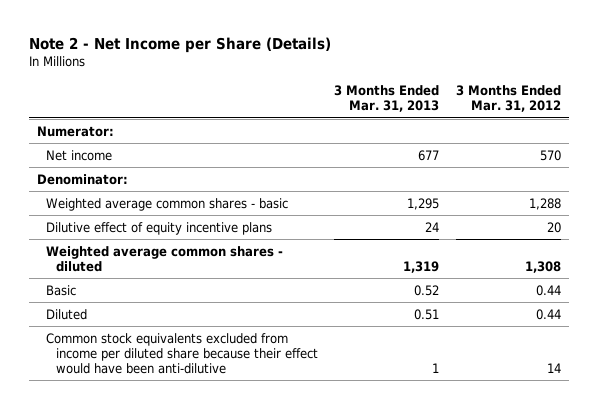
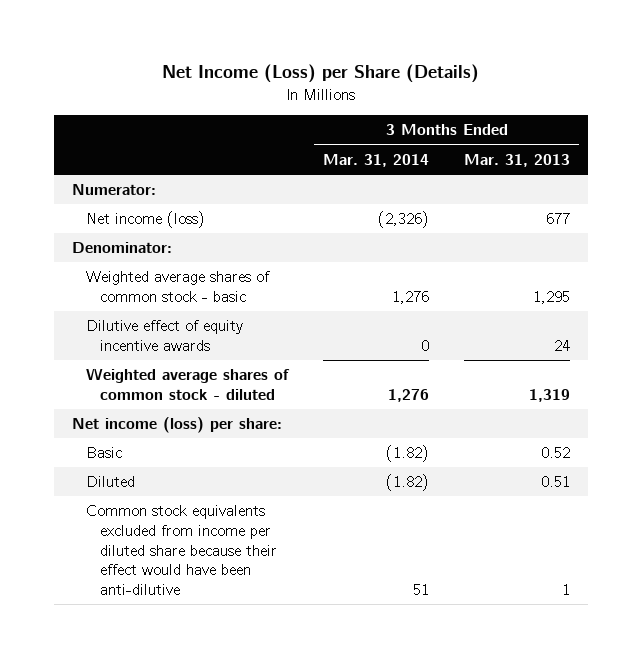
- Note 2 - Net Income per Share (Details)
+ Net Income (Loss) per Share (Details)
- | 3 Months Ended Mar. 31, 2013 | 3 Months Ended Mar. 31, 2012
+ | 3 Months Ended Mar. 31, 2014 | 3 Months Ended Mar. 31, 2013
- Net income | 677 | 570
+ Net income (loss) | (2,326) | 677
- Weighted average common shares - basic | 1,295 | 1,288
- Dilutive effect of equity incentive plans | 24 | 20
- Weighted average common shares - diluted | 1,319 | 1,308
+ Weighted average shares of common stock - basic | 1,276 | 1,295
+ Dilutive effect of equity incentive awards | 0 | 24
+ Weighted average shares of common stock - diluted | 1,276 | 1,319
+ Net income (loss) per share:

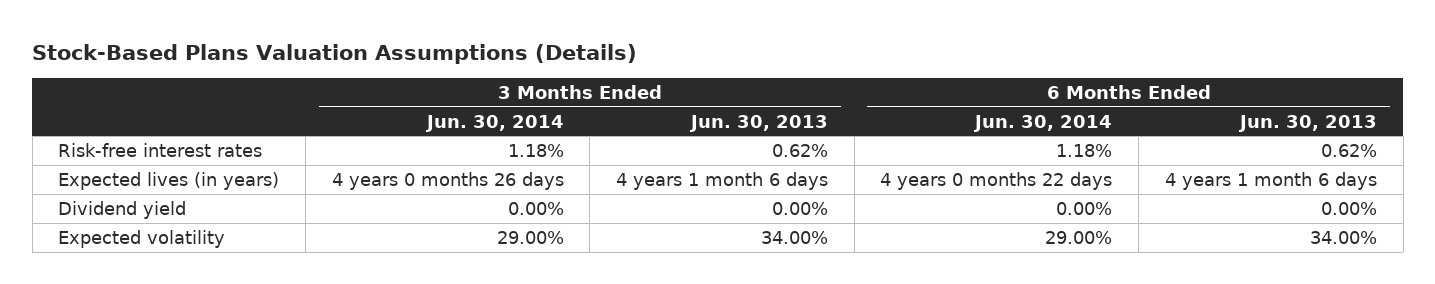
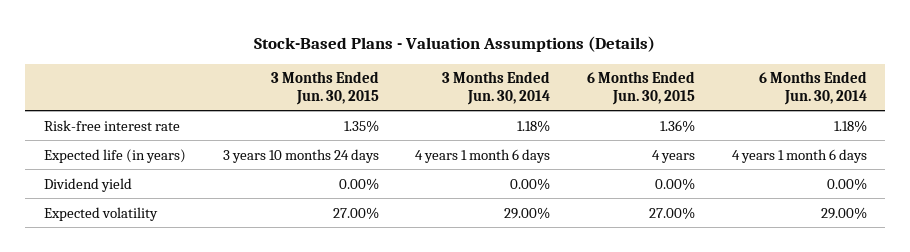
- Stock-Based Plans Valuation Assumptions (Details)
+ Stock-Based Plans - Valuation Assumptions (Details)
- | 3 Months Ended Jun. 30, 2014 | 3 Months Ended Jun. 30, 2013 | 6 Months Ended Jun. 30, 2014 | 6 Months Ended Jun. 30, 2013
+ | 3 Months Ended Jun. 30, 2015 | 3 Months Ended Jun. 30, 2014 | 6 Months Ended Jun. 30, 2015 | 6 Months Ended Jun. 30, 2014
- Risk-free interest rates | 1.18% | 0.62% | 1.18% | 0.62%
- Expected lives (in years) | 4 years 0 months 26 days | 4 years 1 month 6 days | 4 years 0 months 22 days | 4 years 1 month 6 days
+ Risk-free interest rate | 1.35% | 1.18% | 1.36% | 1.18%
+ Expected life (in years) | 3 years 10 months 24 days | 4 years 1 month 6 days | 4 years | 4 years 1 month 6 days

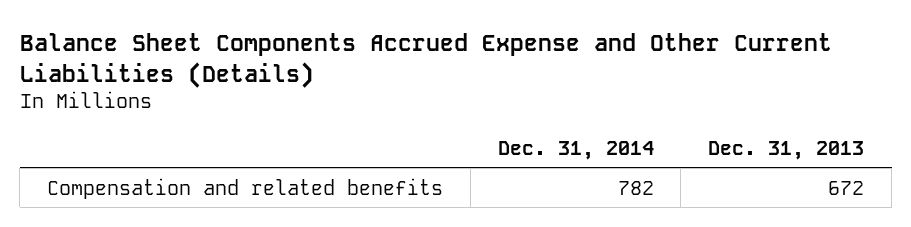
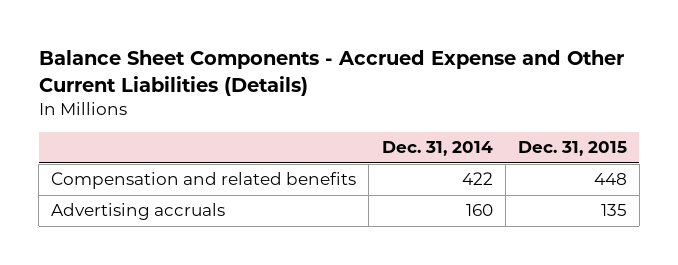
- Balance Sheet Components Accrued Expense and Other Current Liabilities (Details)
+ Balance Sheet Components - Accrued Expense and Other Current Liabilities (Details)
- | Dec. 31, 2014 | Dec. 31, 2013
+ | Dec. 31, 2014 | Dec. 31, 2015
- Compensation and related benefits | 782 | 672
+ Compensation and related benefits | 422 | 448
+ Advertising accruals | 160 | 135

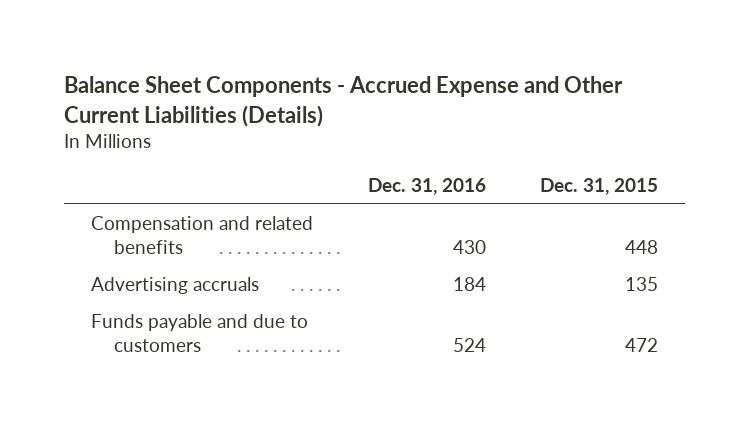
- | Dec. 31, 2014 | Dec. 31, 2015
+ | Dec. 31, 2016 | Dec. 31, 2015
+ Funds payable and due to customers | 524 | 472

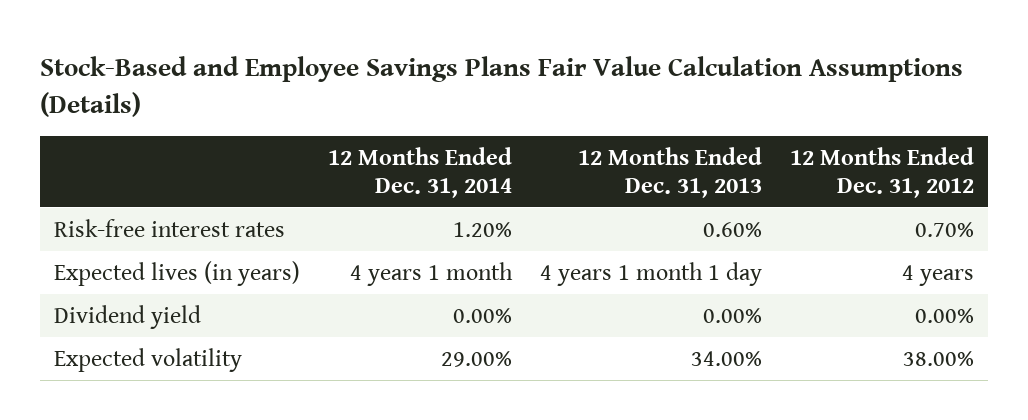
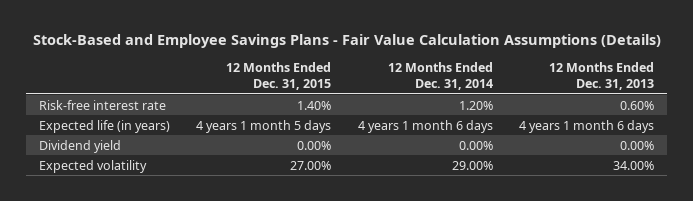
- Stock-Based and Employee Savings Plans Fair Value Calculation Assumptions (Details)
+ Stock-Based and Employee Savings Plans - Fair Value Calculation Assumptions (Details)
- | 12 Months Ended Dec. 31, 2014 | 12 Months Ended Dec. 31, 2013 | 12 Months Ended Dec. 31, 2012
+ | 12 Months Ended Dec. 31, 2015 | 12 Months Ended Dec. 31, 2014 | 12 Months Ended Dec. 31, 2013
- Risk-free interest rates | 1.20% | 0.60% | 0.70%
- Expected lives (in years) | 4 years 1 month | 4 years 1 month 1 day | 4 years
+ Risk-free interest rate | 1.40% | 1.20% | 0.60%
+ Expected life (in years) | 4 years 1 month 5 days | 4 years 1 month 6 days | 4 years 1 month 6 days

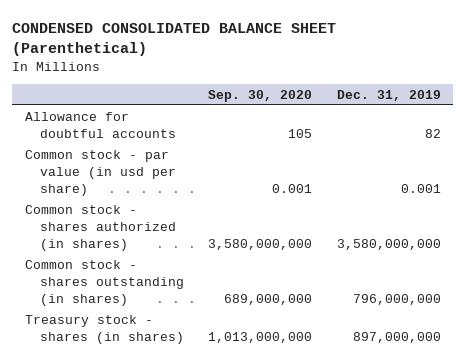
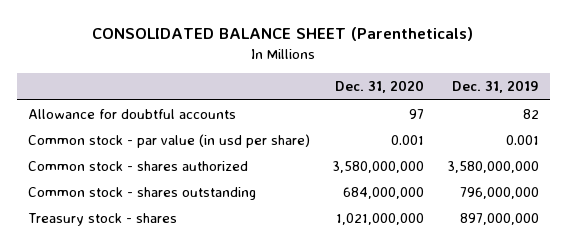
- CONDENSED CONSOLIDATED BALANCE SHEET (Parenthetical)
+ CONSOLIDATED BALANCE SHEET (Parentheticals)
- | Sep. 30, 2020 | Dec. 31, 2019
+ | Dec. 31, 2020 | Dec. 31, 2019
- Common stock - shares authorized (in shares) | 3,580,000,000 | 3,580,000,000
- Common stock - shares outstanding (in shares) | 689,000,000 | 796,000,000
- Treasury stock - shares (in shares) | 1,013,000,000 | 897,000,000
+ Common stock - shares authorized | 3,580,000,000 | 3,580,000,000
+ Common stock - shares outstanding | 684,000,000 | 796,000,000
+ Treasury stock - shares | 1,021,000,000 | 897,000,000

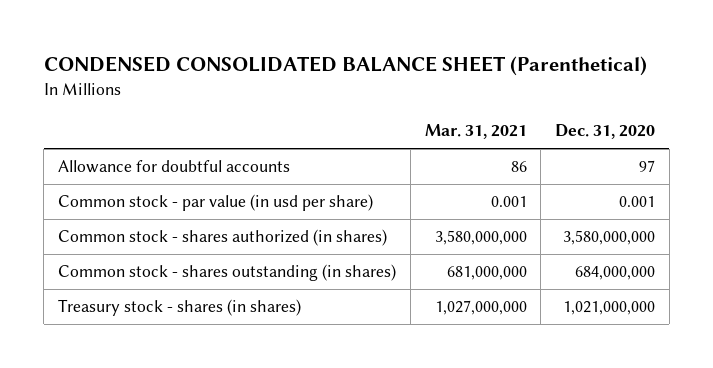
- CONSOLIDATED BALANCE SHEET (Parentheticals)
+ CONDENSED CONSOLIDATED BALANCE SHEET (Parenthetical)
- | Dec. 31, 2020 | Dec. 31, 2019
+ | Mar. 31, 2021 | Dec. 31, 2020
- Common stock - shares authorized | 3,580,000,000 | 3,580,000,000
- Common stock - shares outstanding | 684,000,000 | 796,000,000
- Treasury stock - shares | 1,021,000,000 | 897,000,000
+ Common stock - shares authorized (in shares) | 3,580,000,000 | 3,580,000,000
+ Common stock - shares outstanding (in shares) | 681,000,000 | 684,000,000
+ Treasury stock - shares (in shares) | 1,027,000,000 | 1,021,000,000

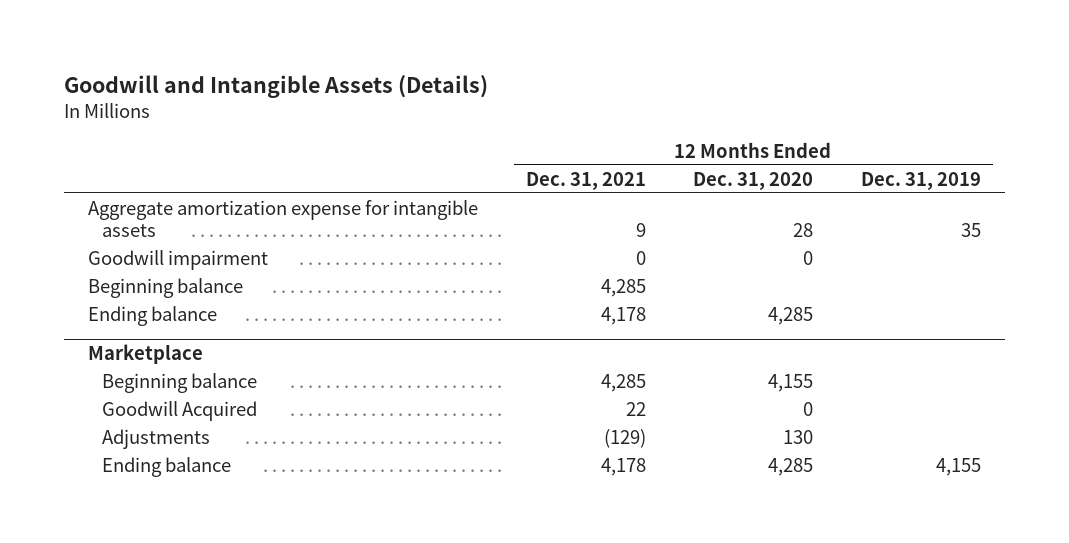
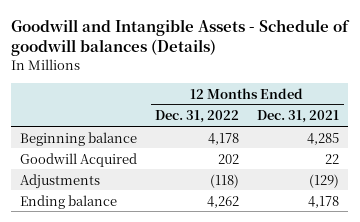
- Goodwill and Intangible Assets (Details)
+ Goodwill and Intangible Assets - Schedule of goodwill balances (Details)
- | 12 Months Ended Dec. 31, 2021 | 12 Months Ended Dec. 31, 2020 | 12 Months Ended Dec. 31, 2019
+ | 12 Months Ended Dec. 31, 2022 | 12 Months Ended Dec. 31, 2021
- Aggregate amortization expense for intangible assets | 9 | 28 | 35
- Goodwill impairment | 0 | 0 |
- Ending balance | 4,178 | 4,285 |
- Marketplace
- Beginning balance | 4,285 | 4,155 |

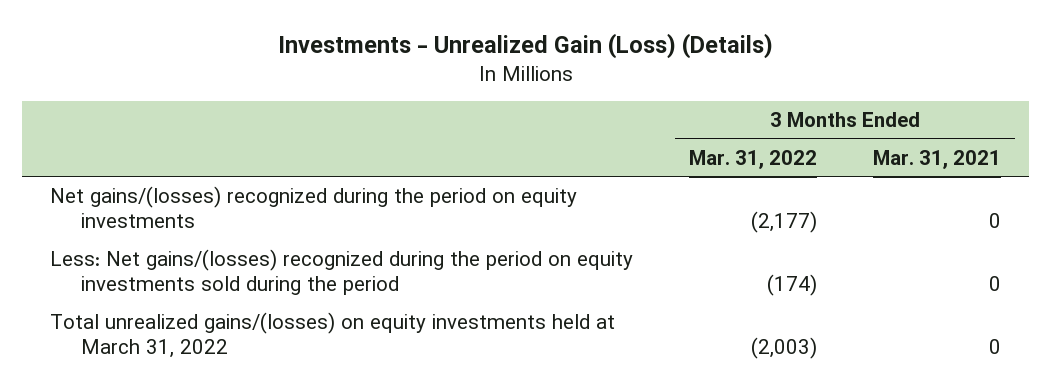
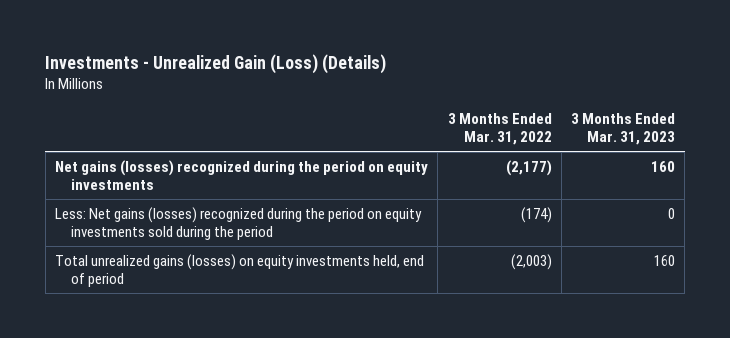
- | 3 Months Ended Mar. 31, 2022 | 3 Months Ended Mar. 31, 2021
+ | 3 Months Ended Mar. 31, 2022 | 3 Months Ended Mar. 31, 2023
- Net gains/(losses) recognized during the period on equity investments | (2,177) | 0
- Less: Net gains/(losses) recognized during the period on equity investments sold during the period | (174) | 0
- Total unrealized gains/(losses) on equity investments held at March 31, 2022 | (2,003) | 0
+ Net gains (losses) recognized during the period on equity investments | (2,177) | 160
+ Less: Net gains (losses) recognized during the period on equity investments sold during the period | (174) | 0
+ Total unrealized gains (losses) on equity investments held, end of period | (2,003) | 160

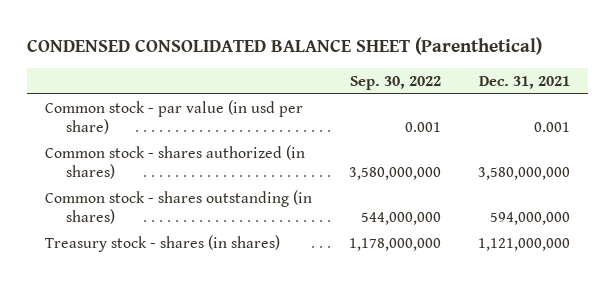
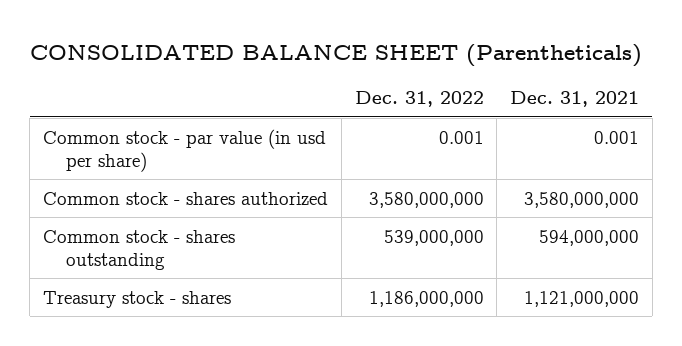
- CONDENSED CONSOLIDATED BALANCE SHEET (Parenthetical)
+ CONSOLIDATED BALANCE SHEET (Parentheticals)
- | Sep. 30, 2022 | Dec. 31, 2021
+ | Dec. 31, 2022 | Dec. 31, 2021
- Common stock - shares authorized (in shares) | 3,580,000,000 | 3,580,000,000
- Common stock - shares outstanding (in shares) | 544,000,000 | 594,000,000
- Treasury stock - shares (in shares) | 1,178,000,000 | 1,121,000,000
+ Common stock - shares authorized | 3,580,000,000 | 3,580,000,000
+ Common stock - shares outstanding | 539,000,000 | 594,000,000
+ Treasury stock - shares | 1,186,000,000 | 1,121,000,000

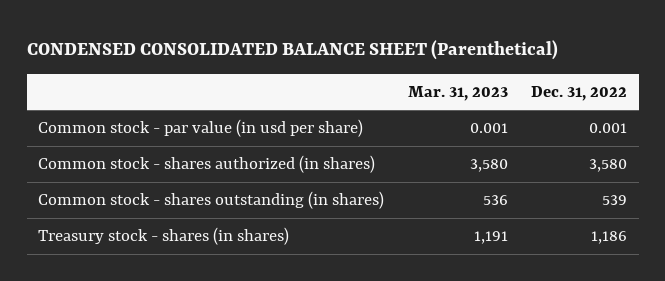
- CONSOLIDATED BALANCE SHEET (Parentheticals)
+ CONDENSED CONSOLIDATED BALANCE SHEET (Parenthetical)
- | Dec. 31, 2022 | Dec. 31, 2021
+ | Mar. 31, 2023 | Dec. 31, 2022
- Common stock - shares authorized | 3,580,000,000 | 3,580,000,000
- Common stock - shares outstanding | 539,000,000 | 594,000,000
- Treasury stock - shares | 1,186,000,000 | 1,121,000,000
+ Common stock - shares authorized (in shares) | 3,580 | 3,580
+ Common stock - shares outstanding (in shares) | 536 | 539
+ Treasury stock - shares (in shares) | 1,191 | 1,186

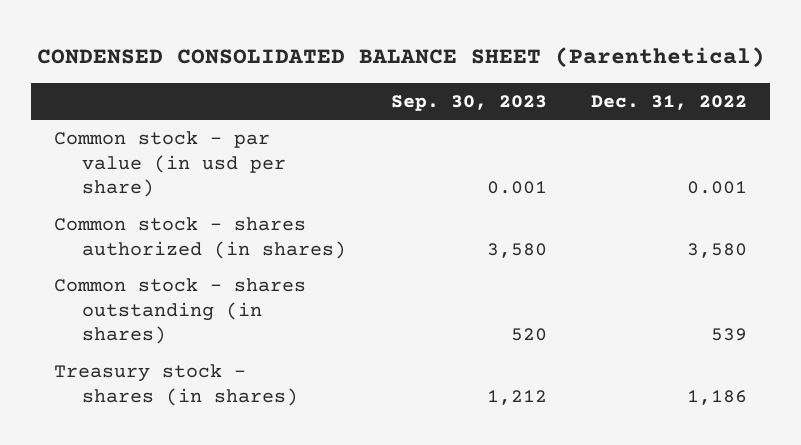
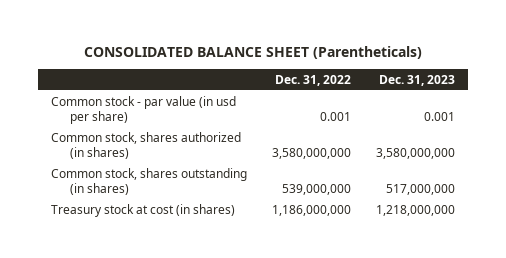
- CONDENSED CONSOLIDATED BALANCE SHEET (Parenthetical)
+ CONSOLIDATED BALANCE SHEET (Parentheticals)
- | Sep. 30, 2023 | Dec. 31, 2022
+ | Dec. 31, 2022 | Dec. 31, 2023
- Common stock - shares authorized (in shares) | 3,580 | 3,580
- Common stock - shares outstanding (in shares) | 520 | 539
- Treasury stock - shares (in shares) | 1,212 | 1,186
+ Common stock, shares authorized (in shares) | 3,580,000,000 | 3,580,000,000
+ Common stock, shares outstanding (in shares) | 539,000,000 | 517,000,000
+ Treasury stock at cost (in shares) | 1,186,000,000 | 1,218,000,000

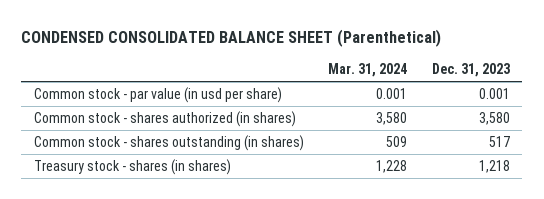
- CONSOLIDATED BALANCE SHEET (Parentheticals)
+ CONDENSED CONSOLIDATED BALANCE SHEET (Parenthetical)
- | Dec. 31, 2022 | Dec. 31, 2023
+ | Mar. 31, 2024 | Dec. 31, 2023
- Common stock, shares authorized (in shares) | 3,580,000,000 | 3,580,000,000
- Common stock, shares outstanding (in shares) | 539,000,000 | 517,000,000
- Treasury stock at cost (in shares) | 1,186,000,000 | 1,218,000,000
+ Common stock - shares authorized (in shares) | 3,580 | 3,580
+ Common stock - shares outstanding (in shares) | 509 | 517
+ Treasury stock - shares (in shares) | 1,228 | 1,218

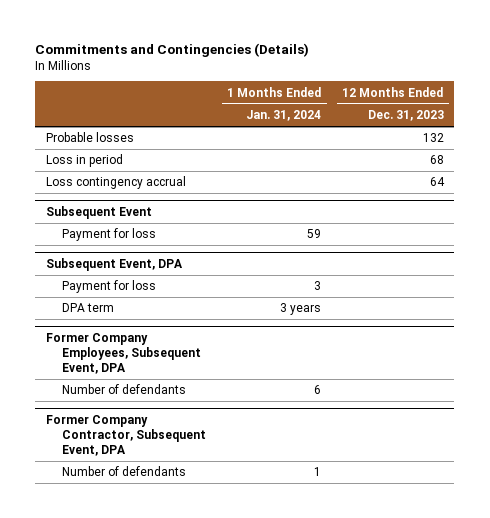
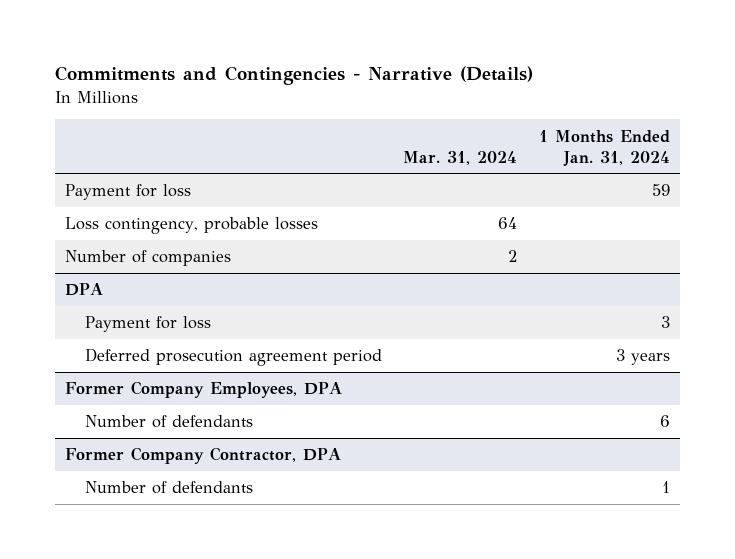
- Commitments and Contingencies (Details)
+ Commitments and Contingencies - Narrative (Details)
- | 1 Months Ended Jan. 31, 2024 | 12 Months Ended Dec. 31, 2023
+ | Mar. 31, 2024 | 1 Months Ended Jan. 31, 2024
- Probable losses | | 132
- Loss in period | | 68
- Loss contingency accrual | | 64
- Subsequent Event
- Subsequent Event, DPA
+ Loss contingency, probable losses | 64 |
+ Number of companies | 2 |
+ DPA
- DPA term | 3 years |
- Former Company Employees, Subsequent Event, DPA
+ Deferred prosecution agreement period | | 3 years
+ Former Company Employees, DPA
- Former Company Contractor, Subsequent Event, DPA
+ Former Company Contractor, DPA

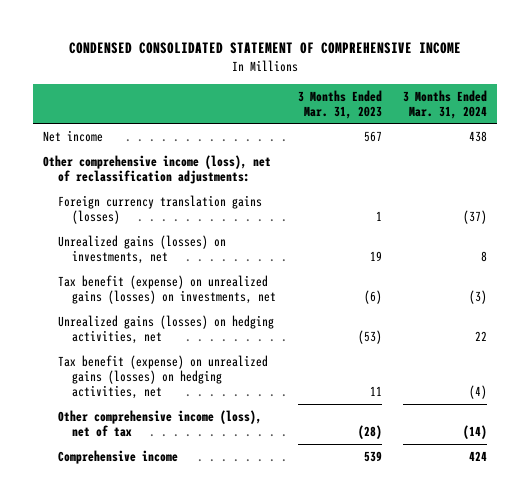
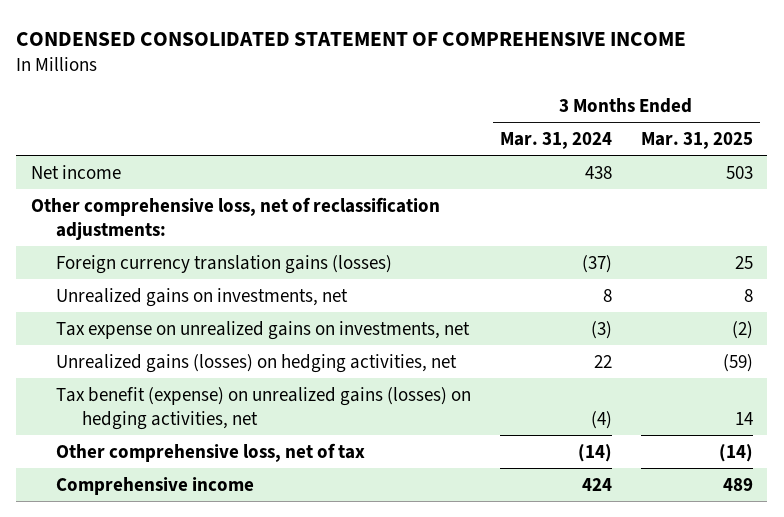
- | 3 Months Ended Mar. 31, 2023 | 3 Months Ended Mar. 31, 2024
+ | 3 Months Ended Mar. 31, 2024 | 3 Months Ended Mar. 31, 2025
- Other comprehensive income (loss), net of reclassification adjustments:
+ Other comprehensive loss, net of reclassification adjustments:
- Unrealized gains (losses) on investments, net | 19 | 8
- Tax benefit (expense) on unrealized gains (losses) on investments, net | (6) | (3)
+ Unrealized gains on investments, net | 8 | 8
+ Tax expense on unrealized gains on investments, net | (3) | (2)
- Other comprehensive income (loss), net of tax | (28) | (14)
+ Other comprehensive loss, net of tax | (14) | (14)

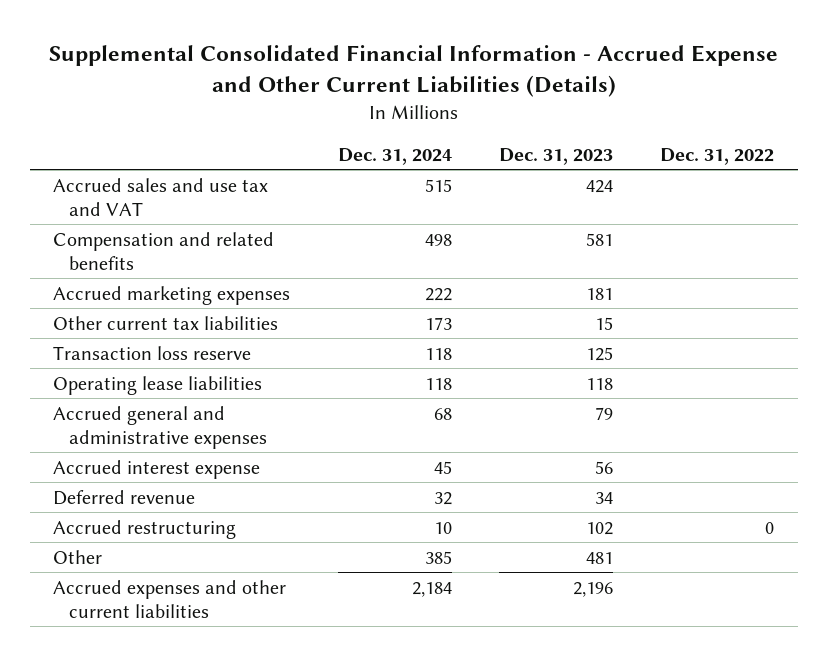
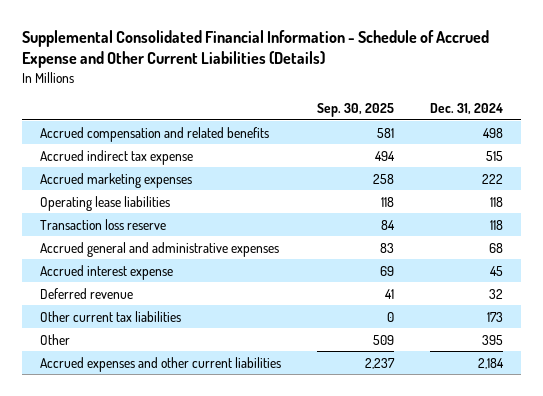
- Supplemental Consolidated Financial Information - Accrued Expense and Other Current Liabilities (Details)
+ Supplemental Consolidated Financial Information - Schedule of Accrued Expense and Other Current Liabilities (Details)
- | Dec. 31, 2024 | Dec. 31, 2023 | Dec. 31, 2022
+ | Sep. 30, 2025 | Dec. 31, 2024
- Accrued sales and use tax and VAT | 515 | 424 |
- Compensation and related benefits | 498 | 581 |
+ Accrued compensation and related benefits | 581 | 498
+ Accrued indirect tax expense | 494 | 515
moved down: Transaction loss reserve | 84 | 118
- Accrued restructuring | 10 | 102 | 0
- Other | 385 | 481 |
moved down: Other current tax liabilities | 0 | 173
+ Other | 509 | 395

